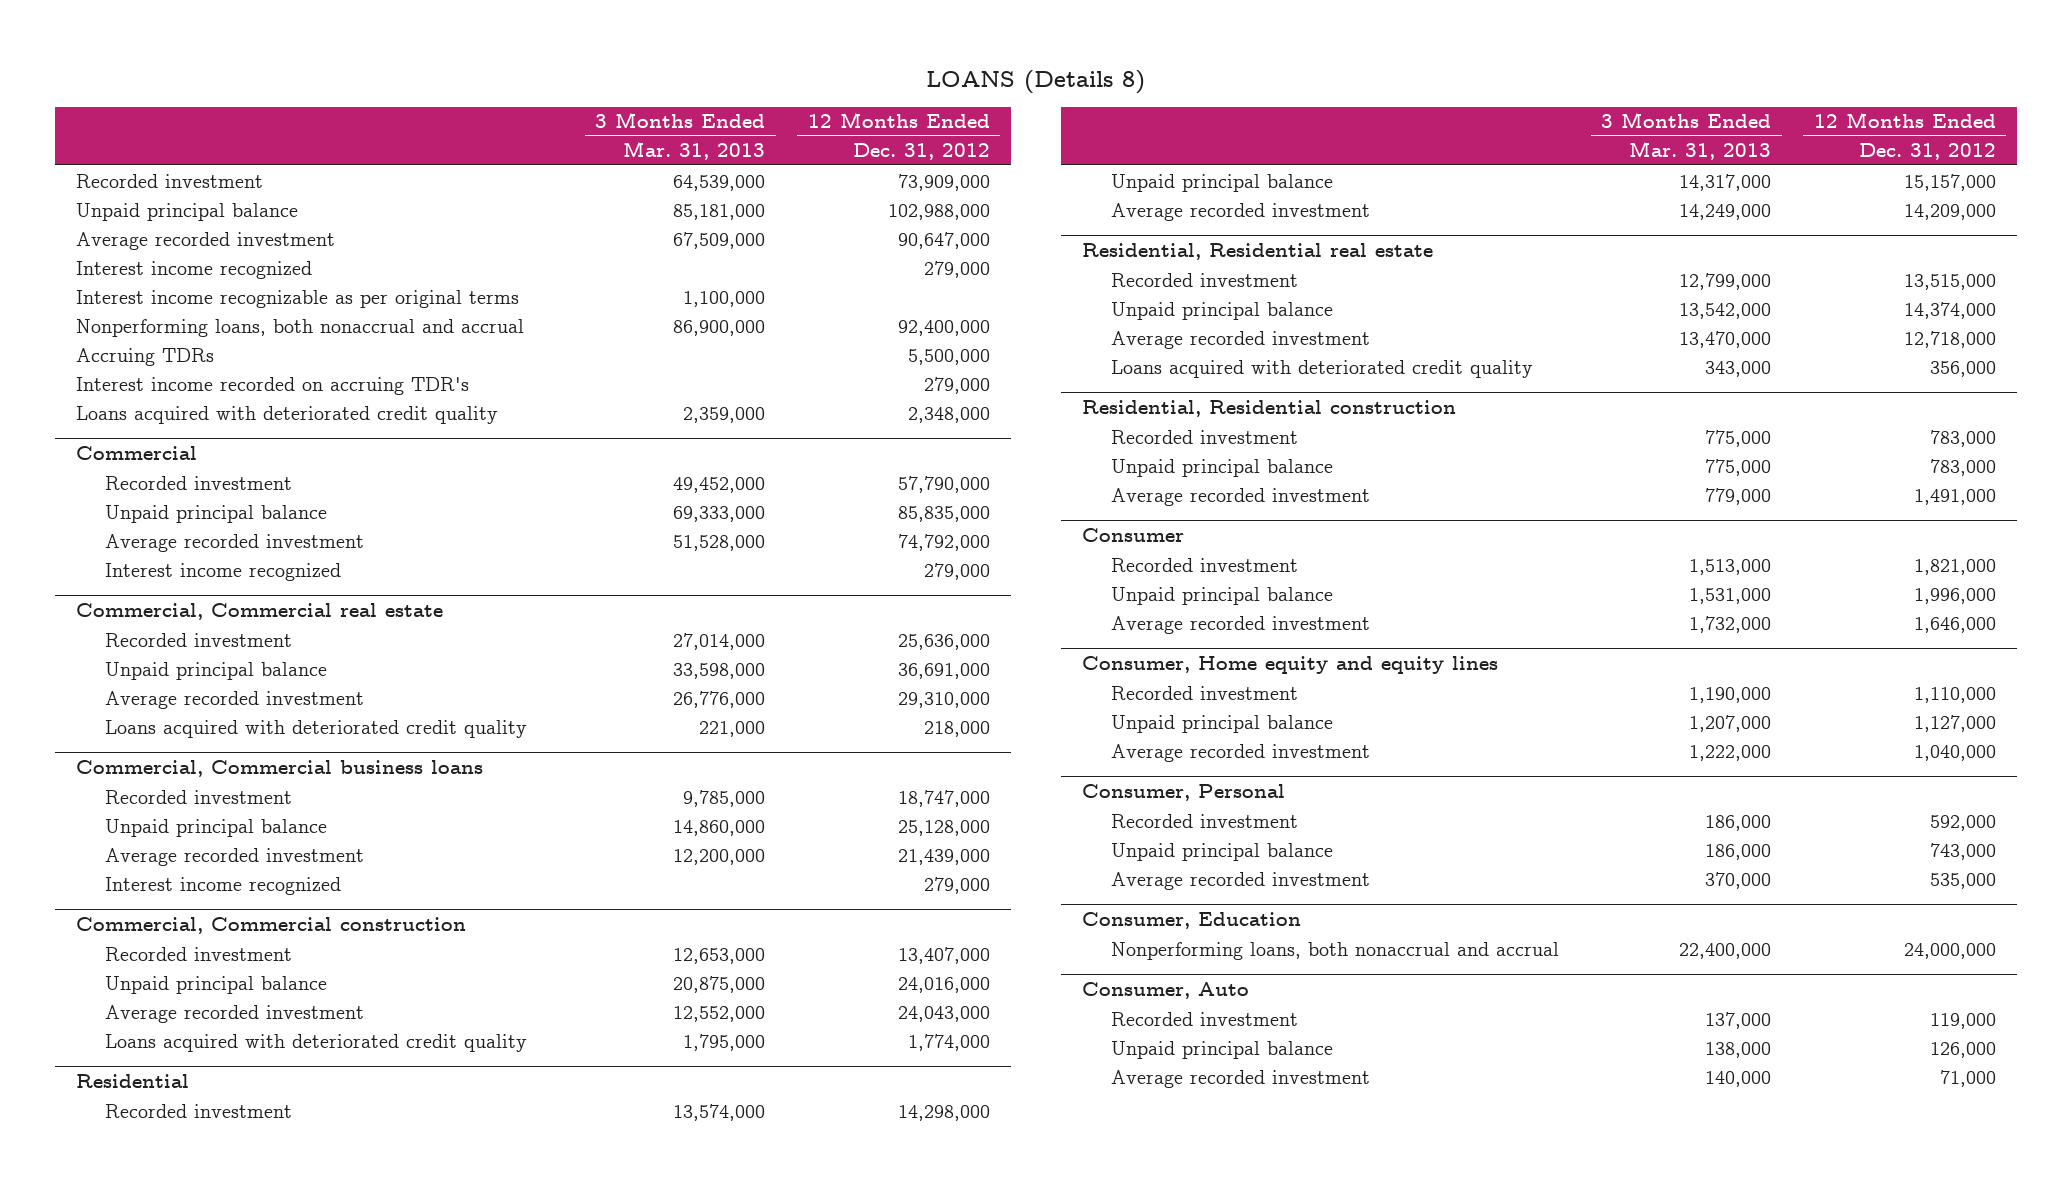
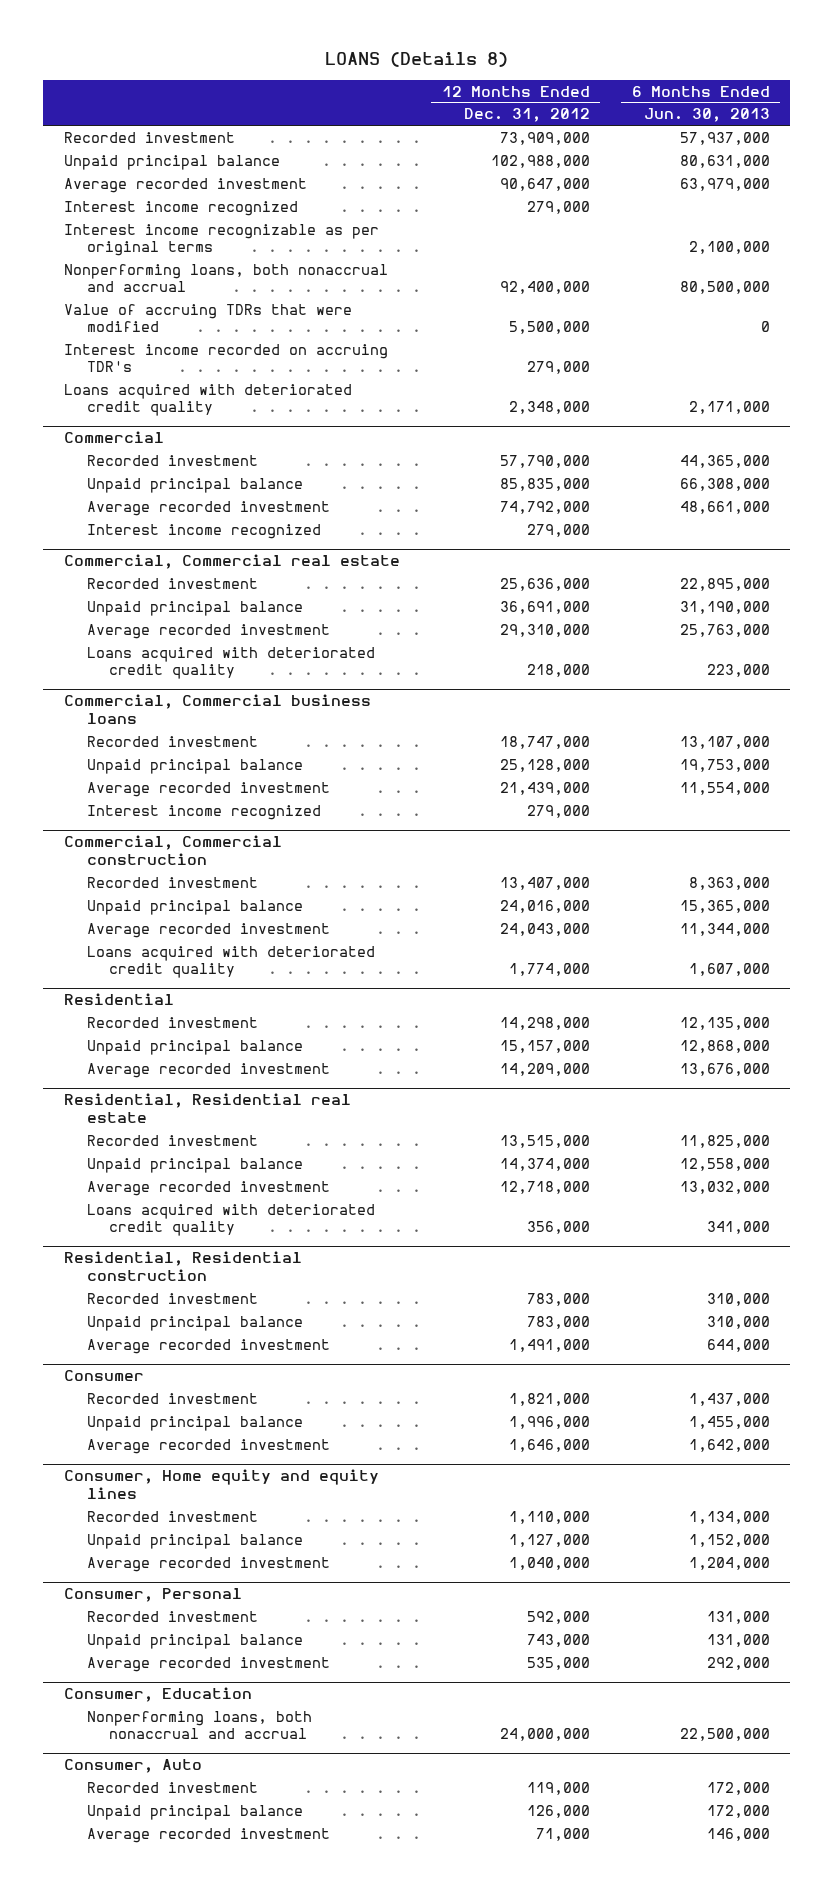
- | 3 Months Ended Mar. 31, 2013 | 12 Months Ended Dec. 31, 2012
+ | 12 Months Ended Dec. 31, 2012 | 6 Months Ended Jun. 30, 2013
- Accruing TDRs | | 5,500,000
+ Value of accruing TDRs that were modified | 5,500,000 | 0

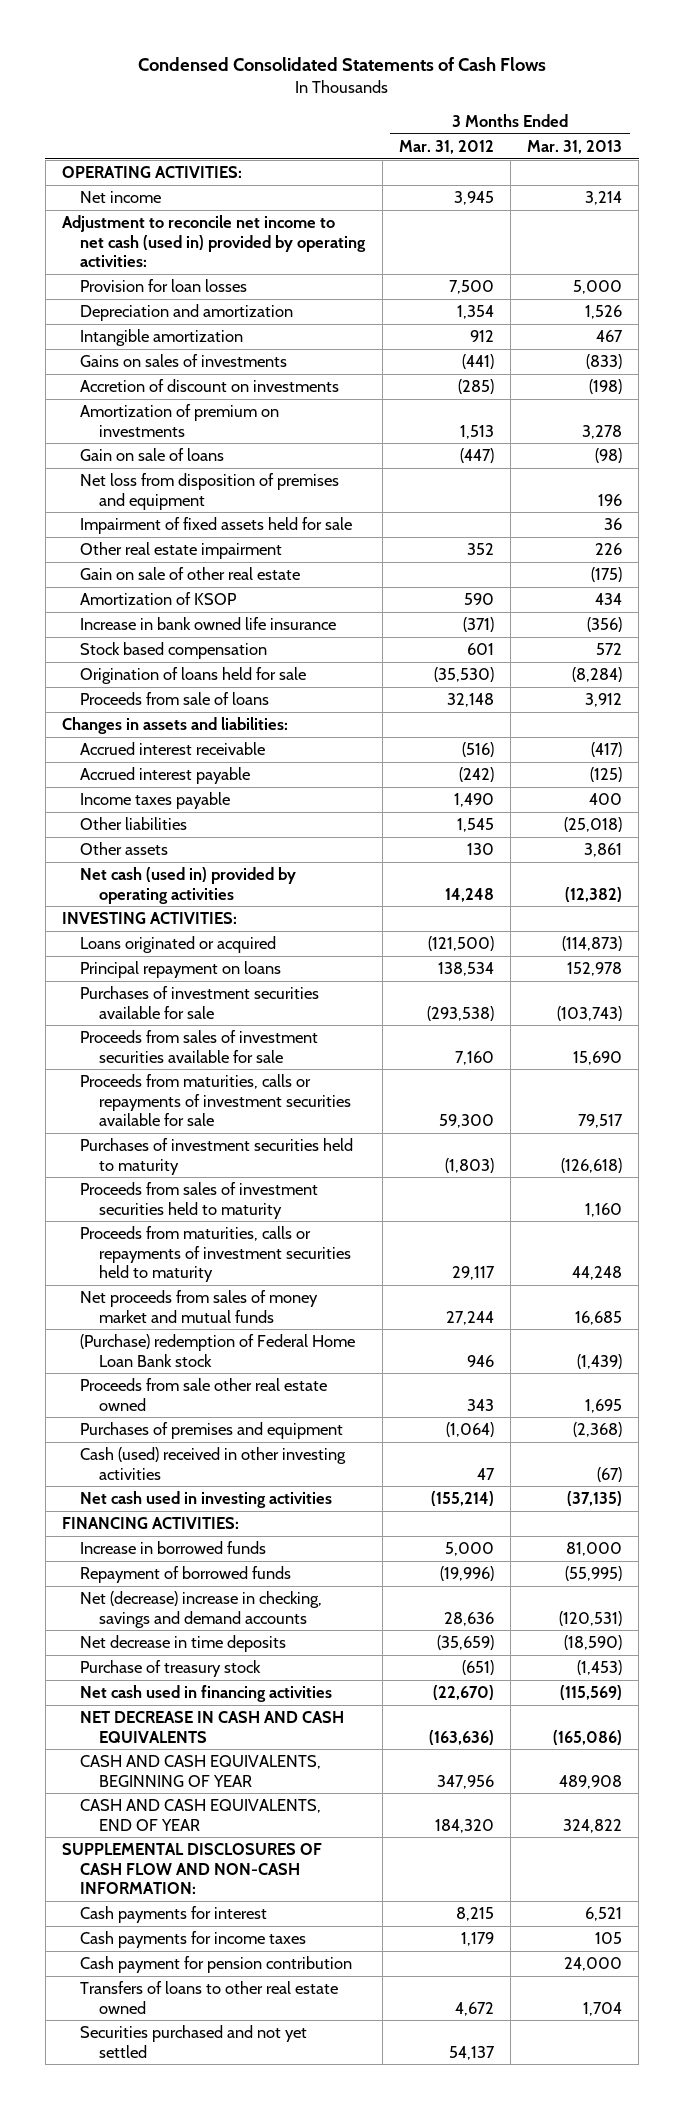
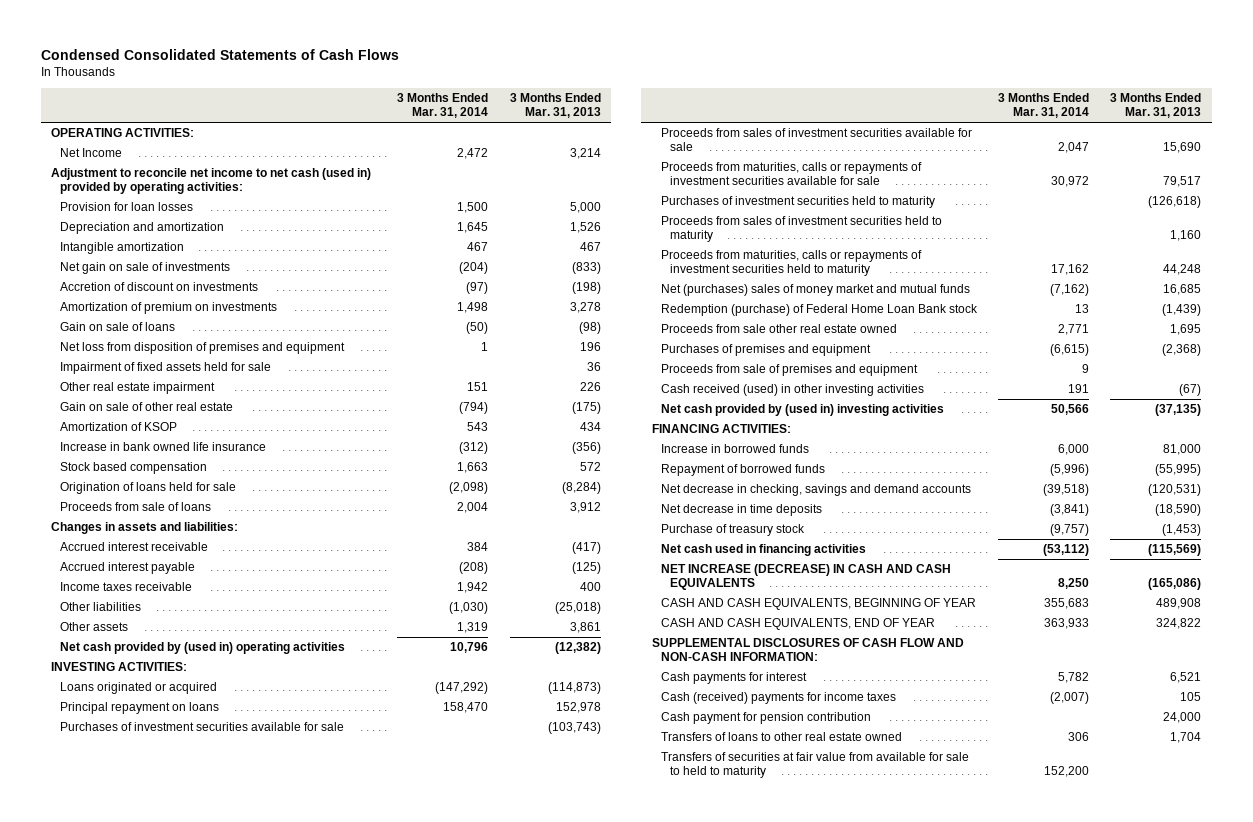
- | 3 Months Ended Mar. 31, 2012 | 3 Months Ended Mar. 31, 2013
+ | 3 Months Ended Mar. 31, 2014 | 3 Months Ended Mar. 31, 2013
- Net income | 3,945 | 3,214
+ Net Income | 2,472 | 3,214
- Gains on sales of investments | (441) | (833)
+ Net gain on sale of investments | (204) | (833)
- Income taxes payable | 1,490 | 400
+ Income taxes receivable | 1,942 | 400
- Net cash (used in) provided by operating activities | 14,248 | (12,382)
+ Net cash provided by (used in) operating activities | 10,796 | (12,382)
- Net proceeds from sales of money market and mutual funds | 27,244 | 16,685
- (Purchase) redemption of Federal Home Loan Bank stock | 946 | (1,439)
+ Net (purchases) sales of money market and mutual funds | (7,162) | 16,685
+ Redemption (purchase) of Federal Home Loan Bank stock | 13 | (1,439)
- Cash (used) received in other investing activities | 47 | (67)
- Net cash used in investing activities | (155,214) | (37,135)
+ Proceeds from sale of premises and equipment | 9 |
+ Cash received (used) in other investing activities | 191 | (67)
+ Net cash provided by (used in) investing activities | 50,566 | (37,135)
- Net (decrease) increase in checking, savings and demand accounts | 28,636 | (120,531)
+ Net decrease in checking, savings and demand accounts | (39,518) | (120,531)
- NET DECREASE IN CASH AND CASH EQUIVALENTS | (163,636) | (165,086)
+ NET INCREASE (DECREASE) IN CASH AND CASH EQUIVALENTS | 8,250 | (165,086)
- Cash payments for income taxes | 1,179 | 105
+ Cash (received) payments for income taxes | (2,007) | 105
- Securities purchased and not yet settled | 54,137 |
+ Transfers of securities at fair value from available for sale to held to maturity | 152,200 |

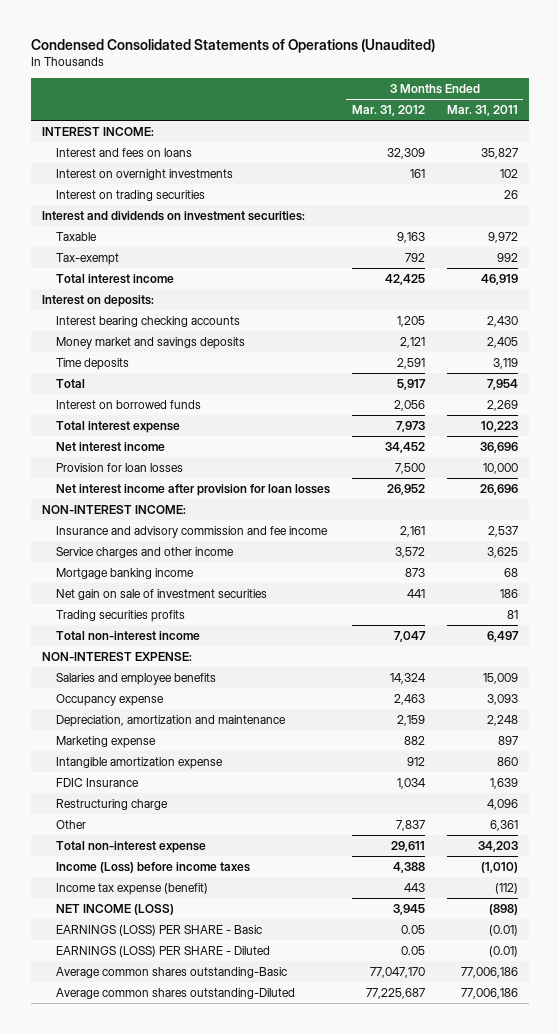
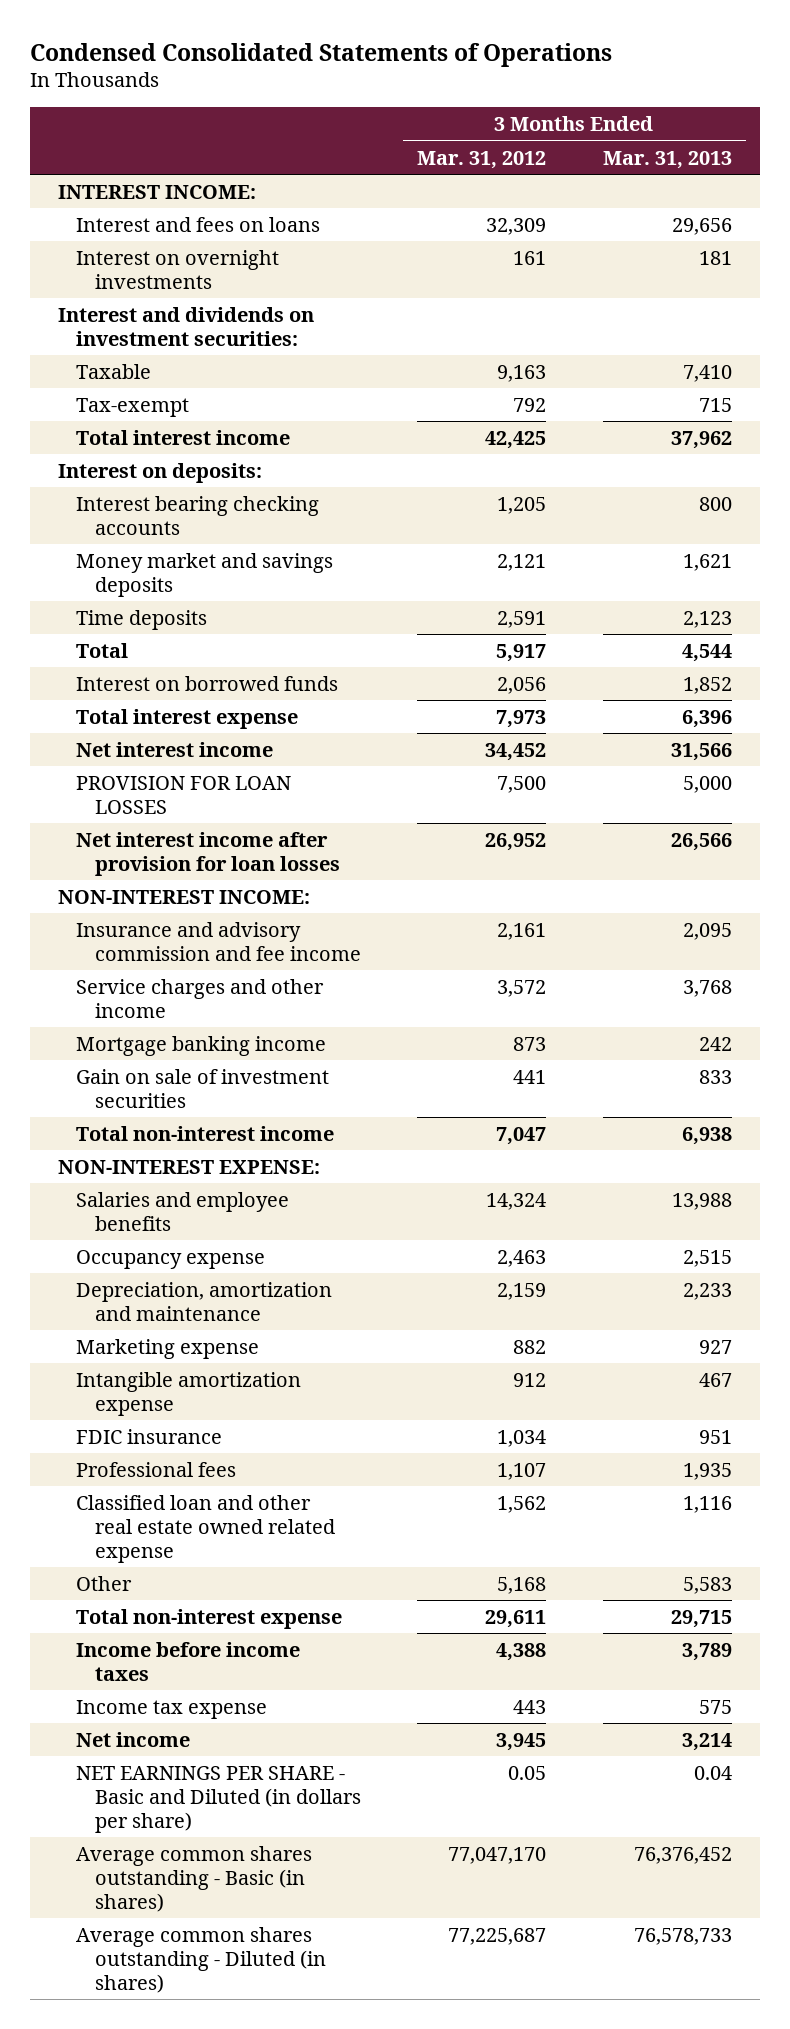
- Condensed Consolidated Statements of Operations (Unaudited)
+ Condensed Consolidated Statements of Operations
- | 3 Months Ended Mar. 31, 2012 | 3 Months Ended Mar. 31, 2011
+ | 3 Months Ended Mar. 31, 2012 | 3 Months Ended Mar. 31, 2013
- Interest on trading securities | | 26
- Provision for loan losses | 7,500 | 10,000
+ PROVISION FOR LOAN LOSSES | 7,500 | 5,000
- Net gain on sale of investment securities | 441 | 186
- Trading securities profits | | 81
+ Gain on sale of investment securities | 441 | 833
- FDIC Insurance | 1,034 | 1,639
- Restructuring charge | | 4,096
- Other | 7,837 | 6,361
+ FDIC insurance | 1,034 | 951
+ Professional fees | 1,107 | 1,935
+ Classified loan and other real estate owned related expense | 1,562 | 1,116
+ Other | 5,168 | 5,583
- Income (Loss) before income taxes | 4,388 | (1,010)
- Income tax expense (benefit) | 443 | (112)
- NET INCOME (LOSS) | 3,945 | (898)
- EARNINGS (LOSS) PER SHARE - Basic | 0.05 | (0.01)
- EARNINGS (LOSS) PER SHARE - Diluted | 0.05 | (0.01)
- Average common shares outstanding-Basic | 77,047,170 | 77,006,186
- Average common shares outstanding-Diluted | 77,225,687 | 77,006,186
+ Income before income taxes | 4,388 | 3,789
+ Income tax expense | 443 | 575
+ Net income | 3,945 | 3,214
+ NET EARNINGS PER SHARE - Basic and Diluted (in dollars per share) | 0.05 | 0.04
+ Average common shares outstanding - Basic (in shares) | 77,047,170 | 76,376,452
+ Average common shares outstanding - Diluted (in shares) | 77,225,687 | 76,578,733

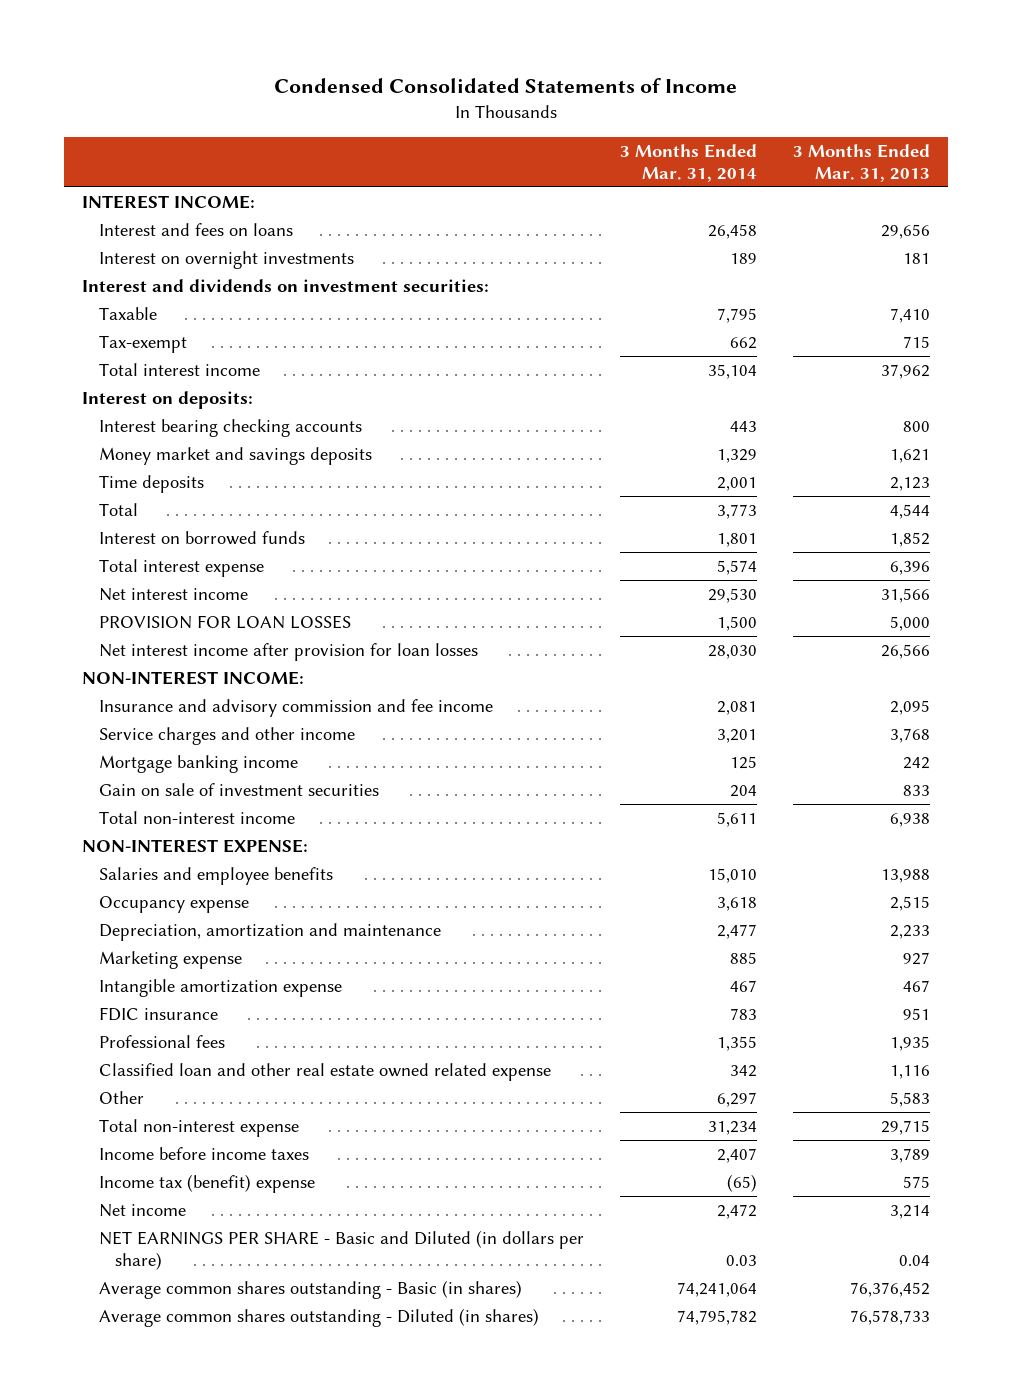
- Condensed Consolidated Statements of Operations
+ Condensed Consolidated Statements of Income
- | 3 Months Ended Mar. 31, 2012 | 3 Months Ended Mar. 31, 2013
+ | 3 Months Ended Mar. 31, 2014 | 3 Months Ended Mar. 31, 2013
- Income tax expense | 443 | 575
+ Income tax (benefit) expense | (65) | 575

